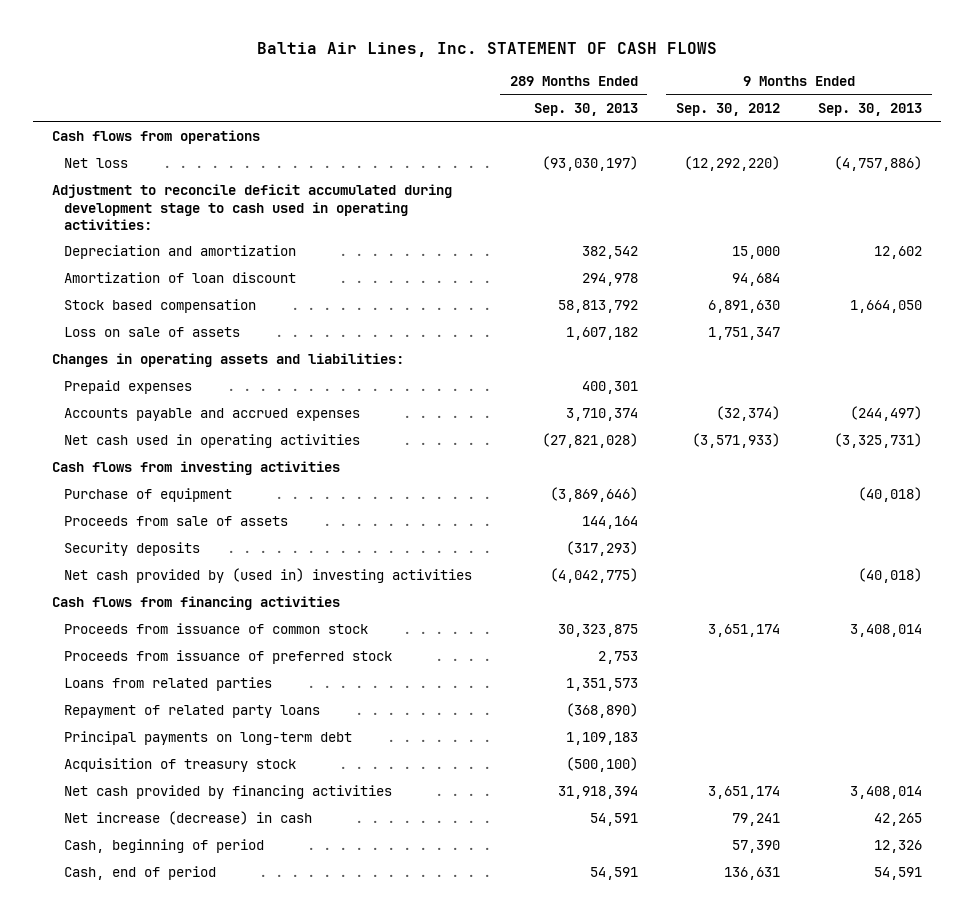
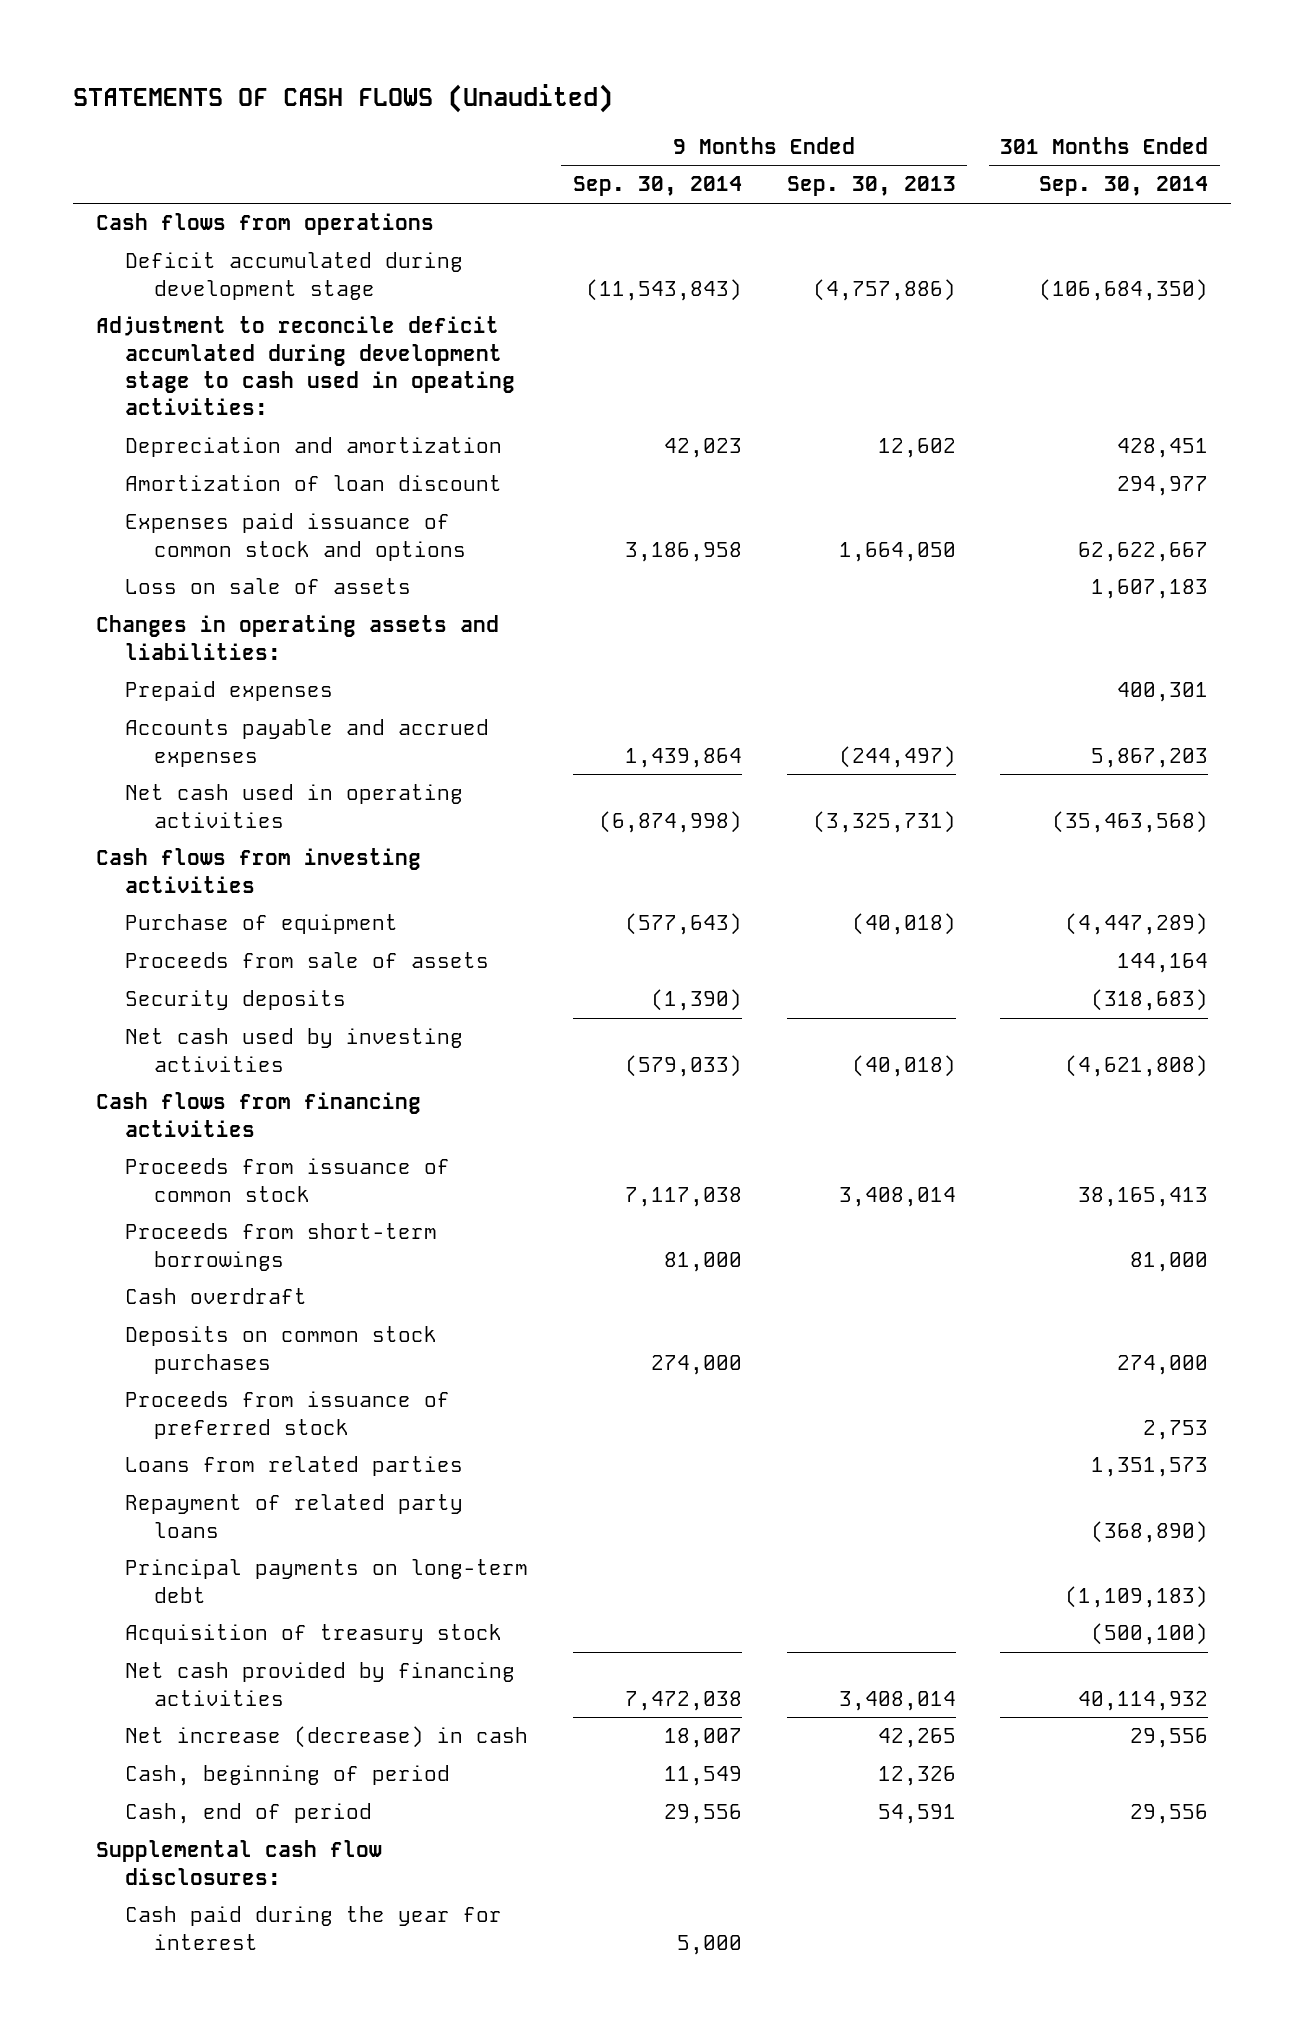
- Baltia Air Lines, Inc. STATEMENT OF CASH FLOWS
+ STATEMENTS OF CASH FLOWS (Unaudited)
- | 289 Months Ended Sep. 30, 2013 | 9 Months Ended Sep. 30, 2012 | 9 Months Ended Sep. 30, 2013
+ | 9 Months Ended Sep. 30, 2014 | 9 Months Ended Sep. 30, 2013 | 301 Months Ended Sep. 30, 2014
- Net loss | (93,030,197) | (12,292,220) | (4,757,886)
- Adjustment to reconcile deficit accumulated during development stage to cash used in operating activities:
+ Deficit accumulated during development stage | (11,543,843) | (4,757,886) | (106,684,350)
+ Adjustment to reconcile deficit accumlated during development stage to cash used in opeating activities:
- Stock based compensation | 58,813,792 | 6,891,630 | 1,664,050
+ Expenses paid issuance of common stock and options | 3,186,958 | 1,664,050 | 62,622,667
- Net cash provided by (used in) investing activities | (4,042,775) | | (40,018)
+ Net cash used by investing activities | (579,033) | (40,018) | (4,621,808)
+ Proceeds from short-term borrowings | 81,000 | | 81,000
+ Cash overdraft
+ Deposits on common stock purchases | 274,000 | | 274,000
+ Supplemental cash flow disclosures:
+ Cash paid during the year for interest | 5,000 | |

